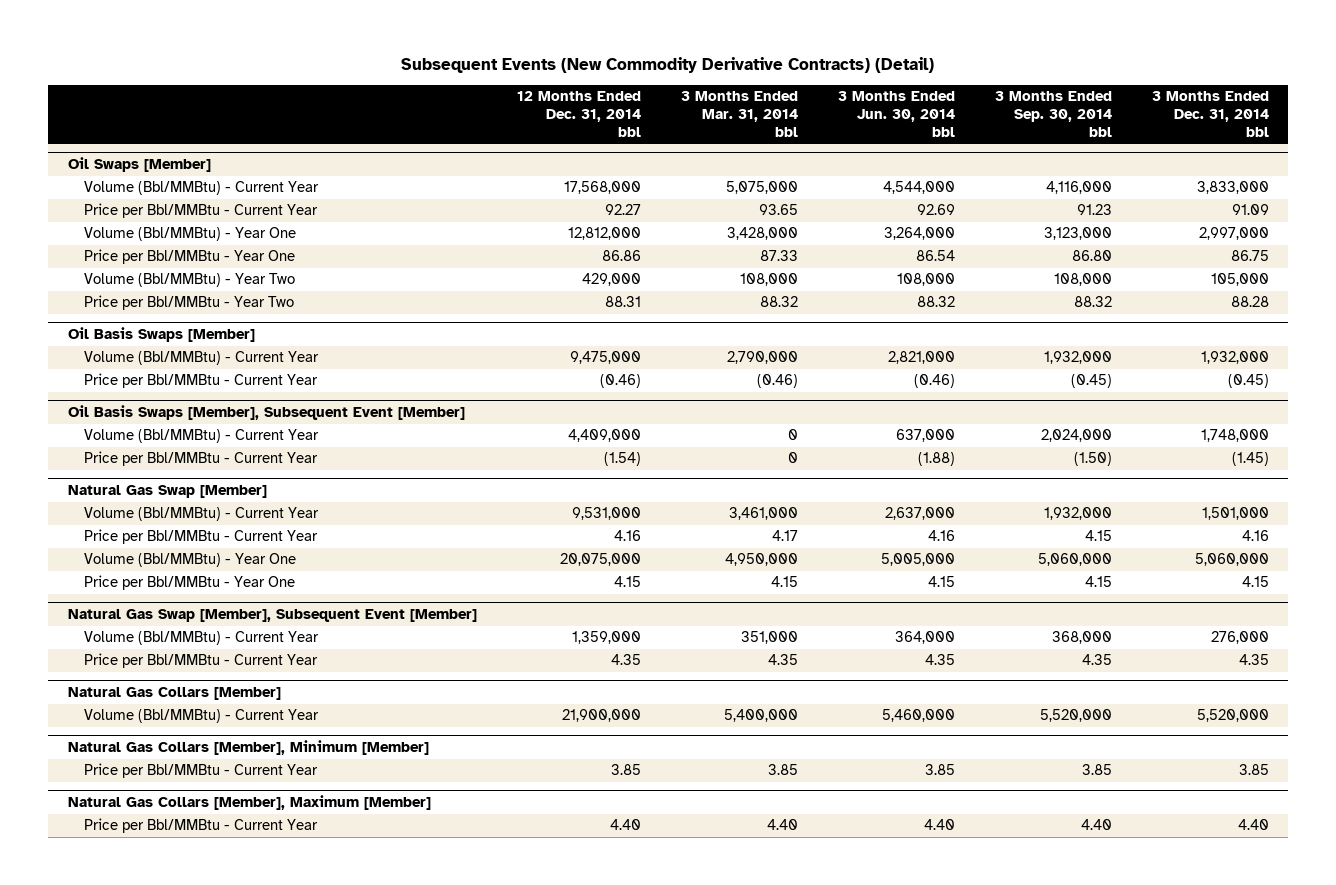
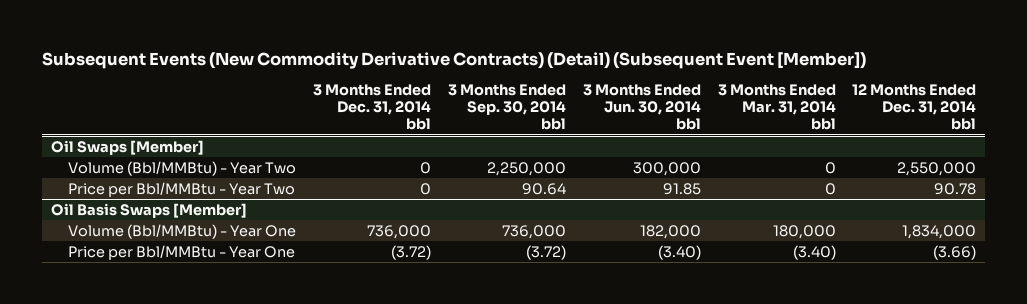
- Subsequent Events (New Commodity Derivative Contracts) (Detail)
+ Subsequent Events (New Commodity Derivative Contracts) (Detail) (Subsequent Event [Member])
- | 12 Months Ended Dec. 31, 2014 bbl | 3 Months Ended Mar. 31, 2014 bbl | 3 Months Ended Jun. 30, 2014 bbl | 3 Months Ended Sep. 30, 2014 bbl | 3 Months Ended Dec. 31, 2014 bbl
+ | 3 Months Ended Dec. 31, 2014 bbl | 3 Months Ended Sep. 30, 2014 bbl | 3 Months Ended Jun. 30, 2014 bbl | 3 Months Ended Mar. 31, 2014 bbl | 12 Months Ended Dec. 31, 2014 bbl
@ Oil Swaps [Member]
- Volume (Bbl/MMBtu) - Current Year | 17,568,000 | 5,075,000 | 4,544,000 | 4,116,000 | 3,833,000
- Price per Bbl/MMBtu - Current Year | 92.27 | 93.65 | 92.69 | 91.23 | 91.09
- Volume (Bbl/MMBtu) - Year One | 12,812,000 | 3,428,000 | 3,264,000 | 3,123,000 | 2,997,000
- Price per Bbl/MMBtu - Year One | 86.86 | 87.33 | 86.54 | 86.80 | 86.75
- Volume (Bbl/MMBtu) - Year Two | 429,000 | 108,000 | 108,000 | 108,000 | 105,000
- Price per Bbl/MMBtu - Year Two | 88.31 | 88.32 | 88.32 | 88.32 | 88.28
+ Volume (Bbl/MMBtu) - Year Two | 0 | 2,250,000 | 300,000 | 0 | 2,550,000
+ Price per Bbl/MMBtu - Year Two | 0 | 90.64 | 91.85 | 0 | 90.78
@ Oil Basis Swaps [Member]
- Volume (Bbl/MMBtu) - Current Year | 9,475,000 | 2,790,000 | 2,821,000 | 1,932,000 | 1,932,000
- Price per Bbl/MMBtu - Current Year | (0.46) | (0.46) | (0.46) | (0.45) | (0.45)
- Oil Basis Swaps [Member], Subsequent Event [Member]
- Volume (Bbl/MMBtu) - Current Year | 4,409,000 | 0 | 637,000 | 2,024,000 | 1,748,000
- Price per Bbl/MMBtu - Current Year | (1.54) | 0 | (1.88) | (1.50) | (1.45)
- Natural Gas Swap [Member]
- Volume (Bbl/MMBtu) - Current Year | 9,531,000 | 3,461,000 | 2,637,000 | 1,932,000 | 1,501,000
- Price per Bbl/MMBtu - Current Year | 4.16 | 4.17 | 4.16 | 4.15 | 4.16
- Volume (Bbl/MMBtu) - Year One | 20,075,000 | 4,950,000 | 5,005,000 | 5,060,000 | 5,060,000
- Price per Bbl/MMBtu - Year One | 4.15 | 4.15 | 4.15 | 4.15 | 4.15
- Natural Gas Swap [Member], Subsequent Event [Member]
- Volume (Bbl/MMBtu) - Current Year | 1,359,000 | 351,000 | 364,000 | 368,000 | 276,000
- Price per Bbl/MMBtu - Current Year | 4.35 | 4.35 | 4.35 | 4.35 | 4.35
- Natural Gas Collars [Member]
- Volume (Bbl/MMBtu) - Current Year | 21,900,000 | 5,400,000 | 5,460,000 | 5,520,000 | 5,520,000
- Natural Gas Collars [Member], Minimum [Member]
- Price per Bbl/MMBtu - Current Year | 3.85 | 3.85 | 3.85 | 3.85 | 3.85
- Natural Gas Collars [Member], Maximum [Member]
- Price per Bbl/MMBtu - Current Year | 4.40 | 4.40 | 4.40 | 4.40 | 4.40
@ Oil Basis Swaps [Member]
+ Volume (Bbl/MMBtu) - Year One | 736,000 | 736,000 | 182,000 | 180,000 | 1,834,000
+ Price per Bbl/MMBtu - Year One | (3.72) | (3.72) | (3.40) | (3.40) | (3.66)

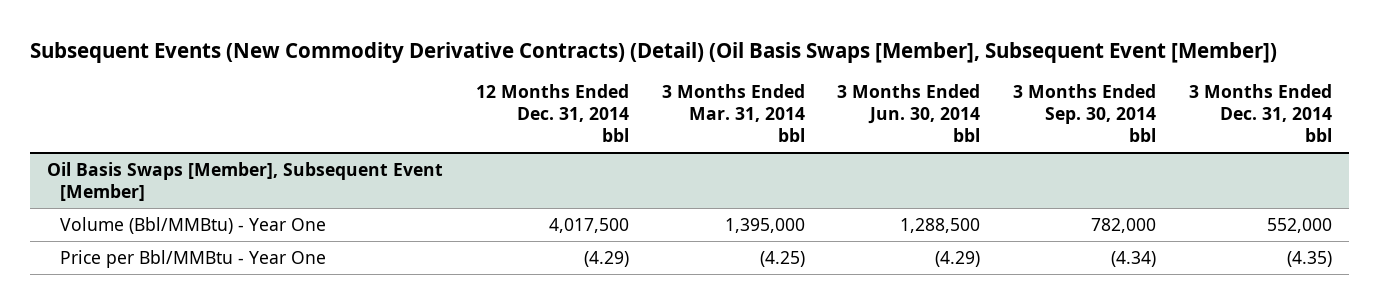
- Subsequent Events (New Commodity Derivative Contracts) (Detail) (Subsequent Event [Member])
+ Subsequent Events (New Commodity Derivative Contracts) (Detail) (Oil Basis Swaps [Member], Subsequent Event [Member])
- | 3 Months Ended Dec. 31, 2014 bbl | 3 Months Ended Sep. 30, 2014 bbl | 3 Months Ended Jun. 30, 2014 bbl | 3 Months Ended Mar. 31, 2014 bbl | 12 Months Ended Dec. 31, 2014 bbl
+ | 12 Months Ended Dec. 31, 2014 bbl | 3 Months Ended Mar. 31, 2014 bbl | 3 Months Ended Jun. 30, 2014 bbl | 3 Months Ended Sep. 30, 2014 bbl | 3 Months Ended Dec. 31, 2014 bbl
- Oil Swaps [Member]
- Volume (Bbl/MMBtu) - Year Two | 0 | 2,250,000 | 300,000 | 0 | 2,550,000
- Price per Bbl/MMBtu - Year Two | 0 | 90.64 | 91.85 | 0 | 90.78
- Oil Basis Swaps [Member]
- Volume (Bbl/MMBtu) - Year One | 736,000 | 736,000 | 182,000 | 180,000 | 1,834,000
- Price per Bbl/MMBtu - Year One | (3.72) | (3.72) | (3.40) | (3.40) | (3.66)
+ Oil Basis Swaps [Member], Subsequent Event [Member]
+ Volume (Bbl/MMBtu) - Year One | 4,017,500 | 1,395,000 | 1,288,500 | 782,000 | 552,000
+ Price per Bbl/MMBtu - Year One | (4.29) | (4.25) | (4.29) | (4.34) | (4.35)

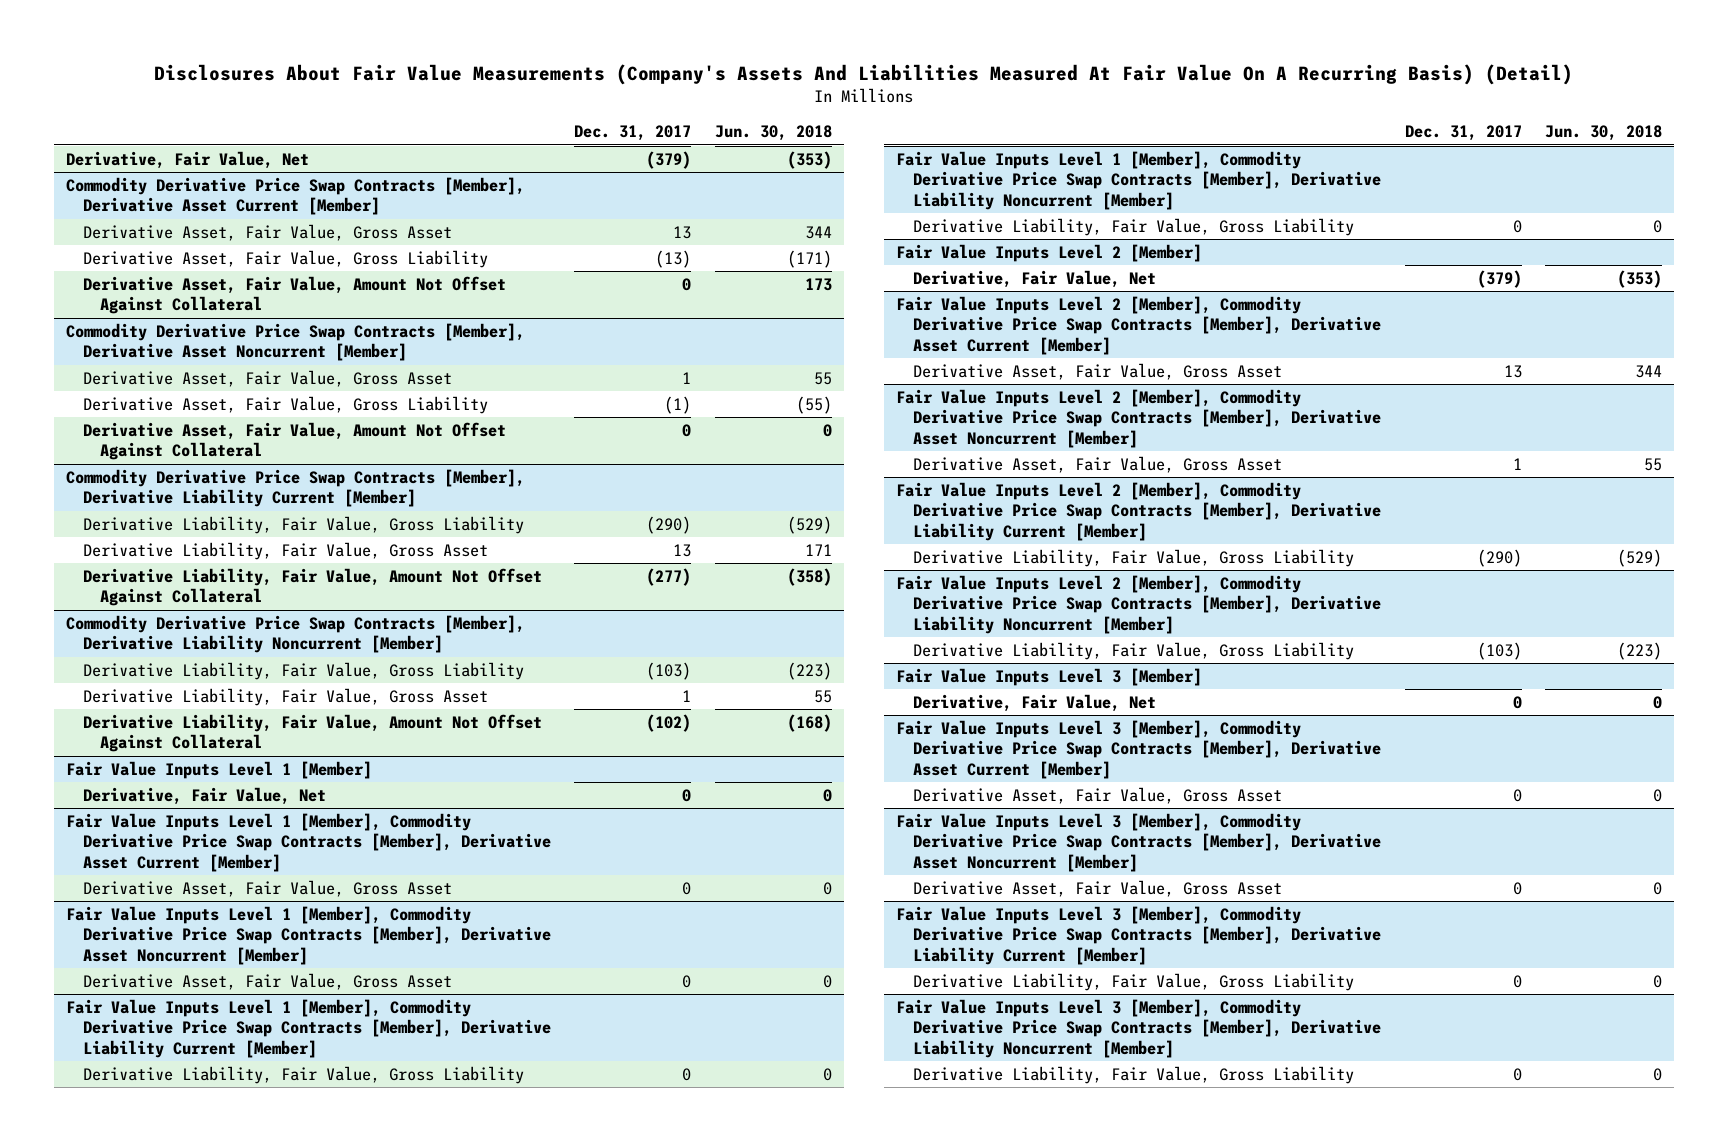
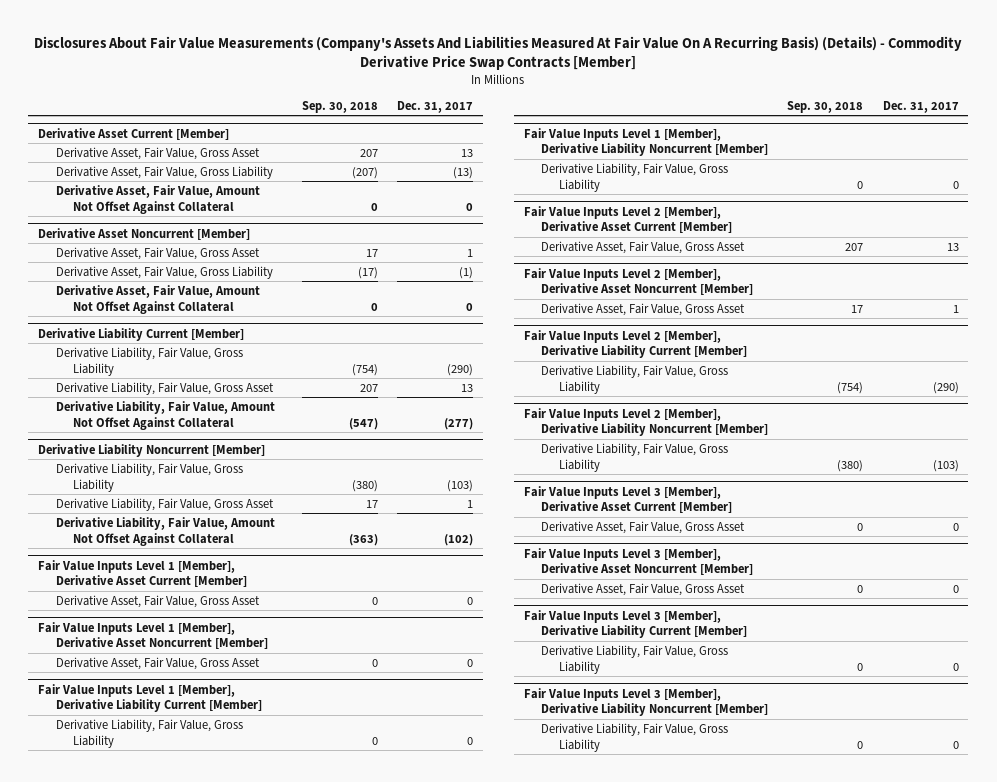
- Disclosures About Fair Value Measurements (Company's Assets And Liabilities Measured At Fair Value On A Recurring Basis) (Detail)
+ Disclosures About Fair Value Measurements (Company's Assets And Liabilities Measured At Fair Value On A Recurring Basis) (Details) - Commodity Derivative Price Swap Contracts [Member]
- | Dec. 31, 2017 | Jun. 30, 2018
+ | Sep. 30, 2018 | Dec. 31, 2017
- Derivative, Fair Value, Net | (379) | (353)
- Commodity Derivative Price Swap Contracts [Member], Derivative Asset Current [Member]
+ Derivative Asset Current [Member]
- Commodity Derivative Price Swap Contracts [Member], Derivative Asset Noncurrent [Member]
+ Derivative Asset Noncurrent [Member]
- Commodity Derivative Price Swap Contracts [Member], Derivative Liability Current [Member]
+ Derivative Liability Current [Member]
- Commodity Derivative Price Swap Contracts [Member], Derivative Liability Noncurrent [Member]
+ Derivative Liability Noncurrent [Member]
- Fair Value Inputs Level 1 [Member]
- Derivative, Fair Value, Net | 0 | 0
- Fair Value Inputs Level 1 [Member], Commodity Derivative Price Swap Contracts [Member], Derivative Asset Current [Member]
+ Fair Value Inputs Level 1 [Member], Derivative Asset Current [Member]
- Fair Value Inputs Level 1 [Member], Commodity Derivative Price Swap Contracts [Member], Derivative Asset Noncurrent [Member]
+ Fair Value Inputs Level 1 [Member], Derivative Asset Noncurrent [Member]
- Fair Value Inputs Level 1 [Member], Commodity Derivative Price Swap Contracts [Member], Derivative Liability Current [Member]
+ Fair Value Inputs Level 1 [Member], Derivative Liability Current [Member]
- Fair Value Inputs Level 1 [Member], Commodity Derivative Price Swap Contracts [Member], Derivative Liability Noncurrent [Member]
+ Fair Value Inputs Level 1 [Member], Derivative Liability Noncurrent [Member]
- Fair Value Inputs Level 2 [Member]
- Derivative, Fair Value, Net | (379) | (353)
- Fair Value Inputs Level 2 [Member], Commodity Derivative Price Swap Contracts [Member], Derivative Asset Current [Member]
+ Fair Value Inputs Level 2 [Member], Derivative Asset Current [Member]
- Fair Value Inputs Level 2 [Member], Commodity Derivative Price Swap Contracts [Member], Derivative Asset Noncurrent [Member]
+ Fair Value Inputs Level 2 [Member], Derivative Asset Noncurrent [Member]
- Fair Value Inputs Level 2 [Member], Commodity Derivative Price Swap Contracts [Member], Derivative Liability Current [Member]
+ Fair Value Inputs Level 2 [Member], Derivative Liability Current [Member]
- Fair Value Inputs Level 2 [Member], Commodity Derivative Price Swap Contracts [Member], Derivative Liability Noncurrent [Member]
+ Fair Value Inputs Level 2 [Member], Derivative Liability Noncurrent [Member]
- Fair Value Inputs Level 3 [Member]
- Derivative, Fair Value, Net | 0 | 0
- Fair Value Inputs Level 3 [Member], Commodity Derivative Price Swap Contracts [Member], Derivative Asset Current [Member]
+ Fair Value Inputs Level 3 [Member], Derivative Asset Current [Member]
- Fair Value Inputs Level 3 [Member], Commodity Derivative Price Swap Contracts [Member], Derivative Asset Noncurrent [Member]
+ Fair Value Inputs Level 3 [Member], Derivative Asset Noncurrent [Member]
- Fair Value Inputs Level 3 [Member], Commodity Derivative Price Swap Contracts [Member], Derivative Liability Current [Member]
+ Fair Value Inputs Level 3 [Member], Derivative Liability Current [Member]
- Fair Value Inputs Level 3 [Member], Commodity Derivative Price Swap Contracts [Member], Derivative Liability Noncurrent [Member]
+ Fair Value Inputs Level 3 [Member], Derivative Liability Noncurrent [Member]

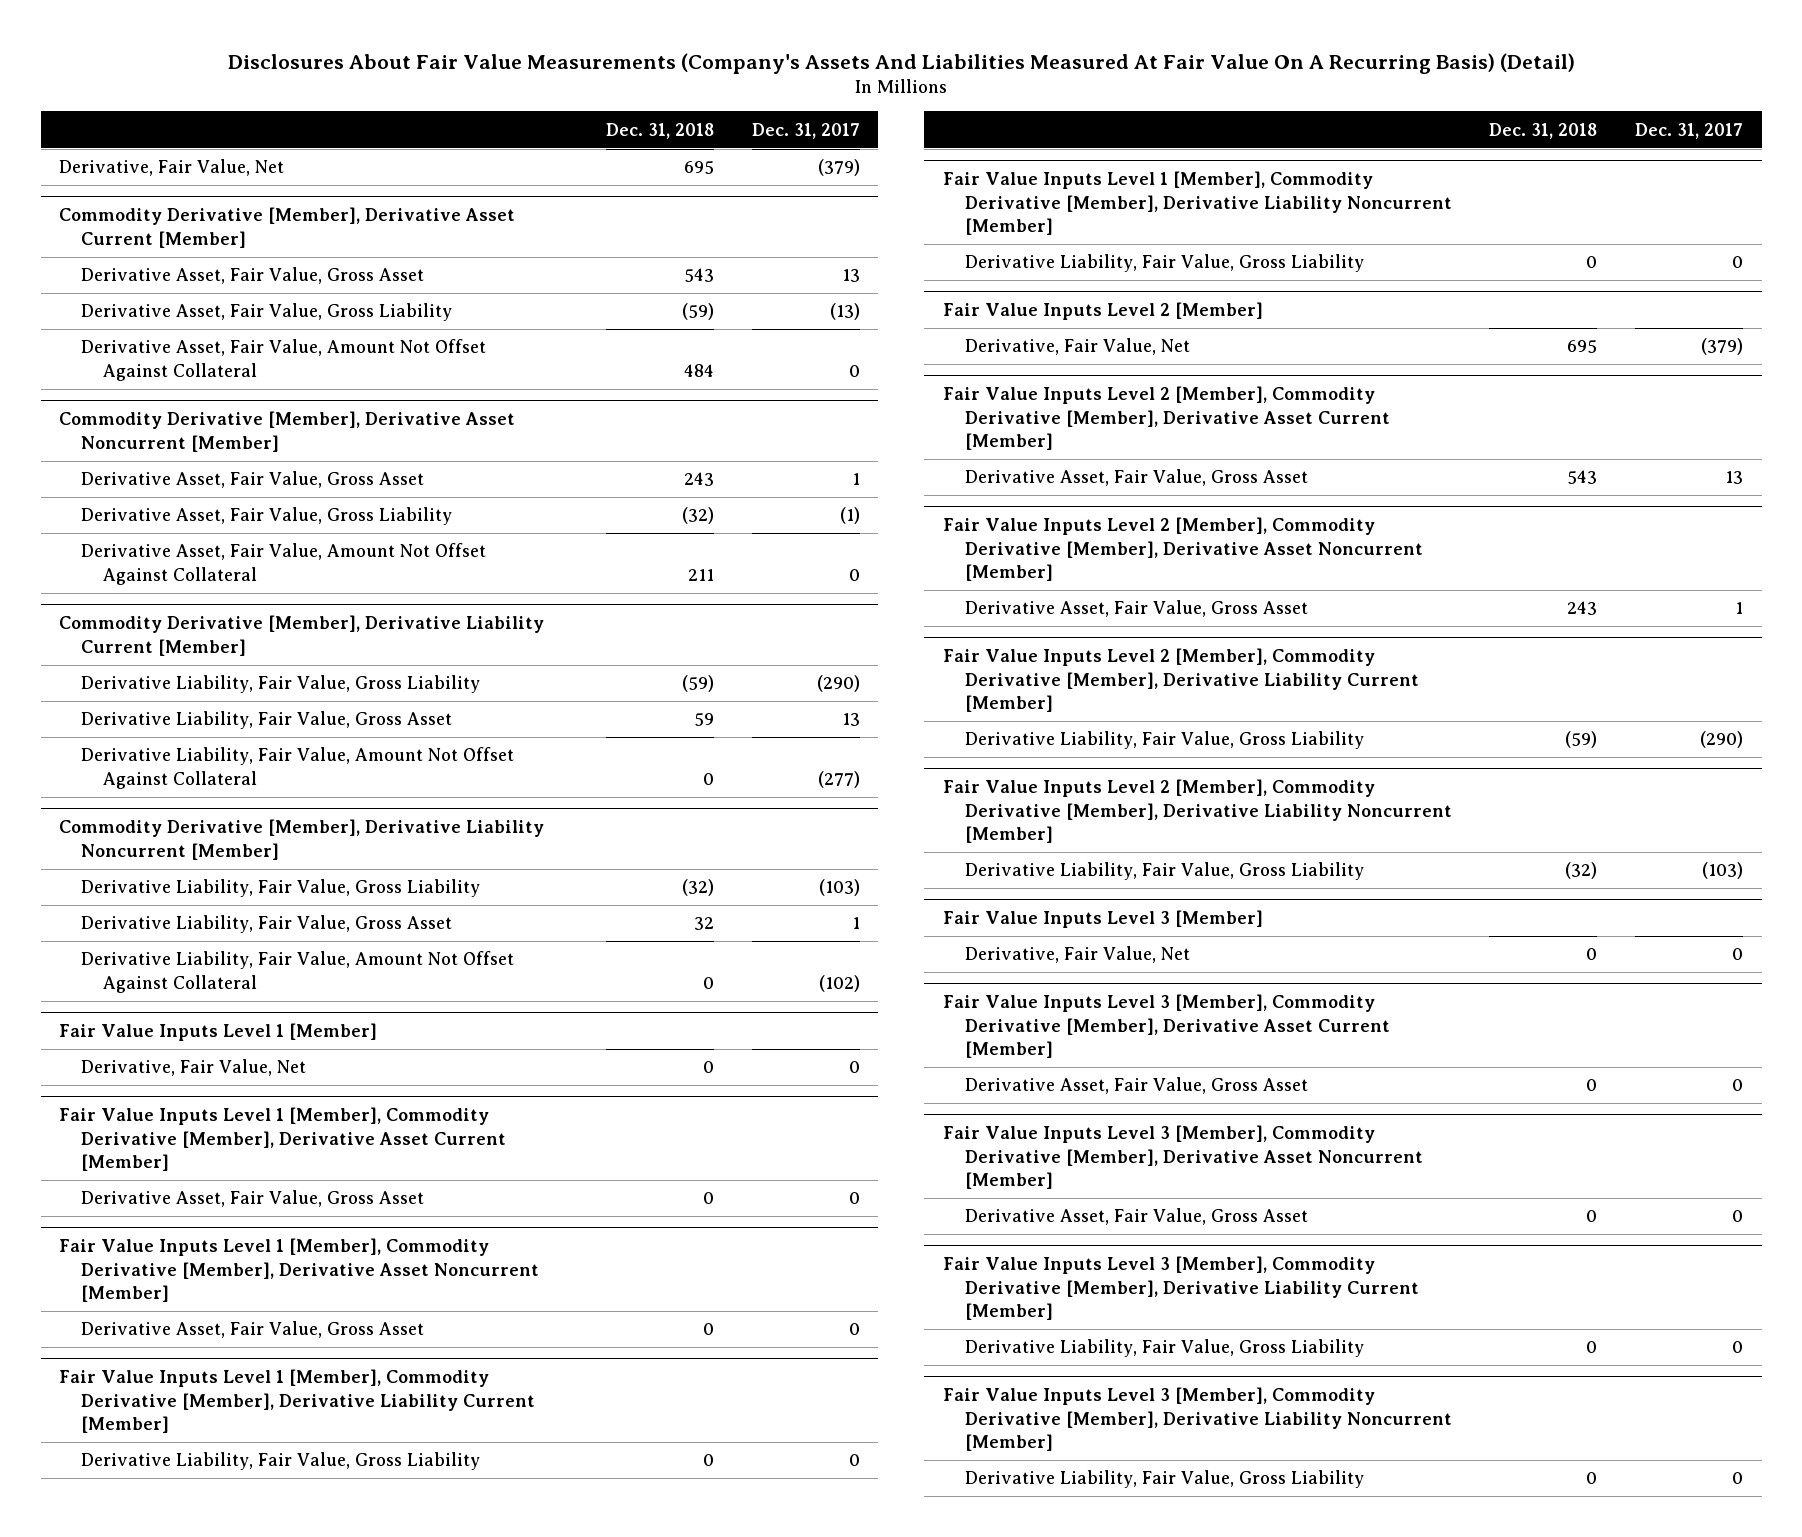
- Disclosures About Fair Value Measurements (Company's Assets And Liabilities Measured At Fair Value On A Recurring Basis) (Details) - Commodity Derivative Price Swap Contracts [Member]
+ Disclosures About Fair Value Measurements (Company's Assets And Liabilities Measured At Fair Value On A Recurring Basis) (Detail)
- | Sep. 30, 2018 | Dec. 31, 2017
+ | Dec. 31, 2018 | Dec. 31, 2017
- Derivative Asset Current [Member]
+ Derivative, Fair Value, Net | 695 | (379)
+ Commodity Derivative [Member], Derivative Asset Current [Member]
- Derivative Asset Noncurrent [Member]
+ Commodity Derivative [Member], Derivative Asset Noncurrent [Member]
- Derivative Liability Current [Member]
+ Commodity Derivative [Member], Derivative Liability Current [Member]
- Derivative Liability Noncurrent [Member]
+ Commodity Derivative [Member], Derivative Liability Noncurrent [Member]
- Fair Value Inputs Level 1 [Member], Derivative Asset Current [Member]
+ Fair Value Inputs Level 1 [Member]
+ Derivative, Fair Value, Net | 0 | 0
+ Fair Value Inputs Level 1 [Member], Commodity Derivative [Member], Derivative Asset Current [Member]
- Fair Value Inputs Level 1 [Member], Derivative Asset Noncurrent [Member]
+ Fair Value Inputs Level 1 [Member], Commodity Derivative [Member], Derivative Asset Noncurrent [Member]
- Fair Value Inputs Level 1 [Member], Derivative Liability Current [Member]
+ Fair Value Inputs Level 1 [Member], Commodity Derivative [Member], Derivative Liability Current [Member]
- Fair Value Inputs Level 1 [Member], Derivative Liability Noncurrent [Member]
+ Fair Value Inputs Level 1 [Member], Commodity Derivative [Member], Derivative Liability Noncurrent [Member]
- Fair Value Inputs Level 2 [Member], Derivative Asset Current [Member]
+ Fair Value Inputs Level 2 [Member]
+ Derivative, Fair Value, Net | 695 | (379)
+ Fair Value Inputs Level 2 [Member], Commodity Derivative [Member], Derivative Asset Current [Member]
- Fair Value Inputs Level 2 [Member], Derivative Asset Noncurrent [Member]
+ Fair Value Inputs Level 2 [Member], Commodity Derivative [Member], Derivative Asset Noncurrent [Member]
- Fair Value Inputs Level 2 [Member], Derivative Liability Current [Member]
+ Fair Value Inputs Level 2 [Member], Commodity Derivative [Member], Derivative Liability Current [Member]
- Fair Value Inputs Level 2 [Member], Derivative Liability Noncurrent [Member]
+ Fair Value Inputs Level 2 [Member], Commodity Derivative [Member], Derivative Liability Noncurrent [Member]
- Fair Value Inputs Level 3 [Member], Derivative Asset Current [Member]
+ Fair Value Inputs Level 3 [Member]
+ Derivative, Fair Value, Net | 0 | 0
+ Fair Value Inputs Level 3 [Member], Commodity Derivative [Member], Derivative Asset Current [Member]
- Fair Value Inputs Level 3 [Member], Derivative Asset Noncurrent [Member]
+ Fair Value Inputs Level 3 [Member], Commodity Derivative [Member], Derivative Asset Noncurrent [Member]
- Fair Value Inputs Level 3 [Member], Derivative Liability Current [Member]
+ Fair Value Inputs Level 3 [Member], Commodity Derivative [Member], Derivative Liability Current [Member]
- Fair Value Inputs Level 3 [Member], Derivative Liability Noncurrent [Member]
+ Fair Value Inputs Level 3 [Member], Commodity Derivative [Member], Derivative Liability Noncurrent [Member]

